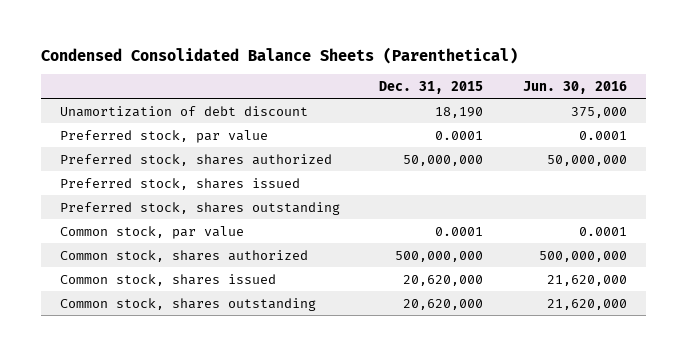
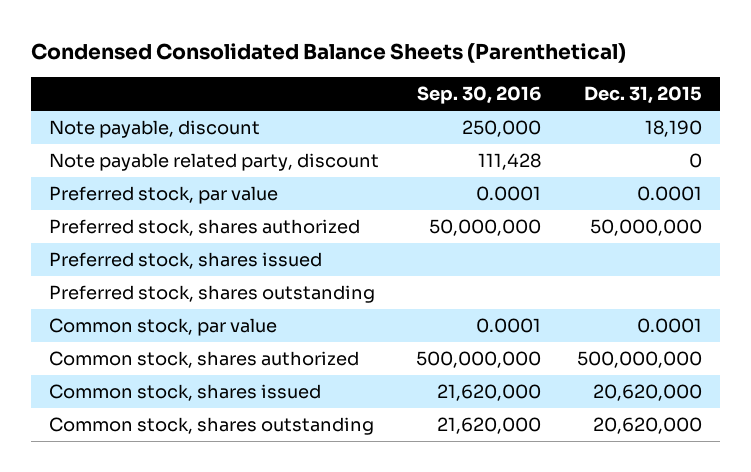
- | Dec. 31, 2015 | Jun. 30, 2016
+ | Sep. 30, 2016 | Dec. 31, 2015
- Unamortization of debt discount | 18,190 | 375,000
+ Note payable, discount | 250,000 | 18,190
+ Note payable related party, discount | 111,428 | 0

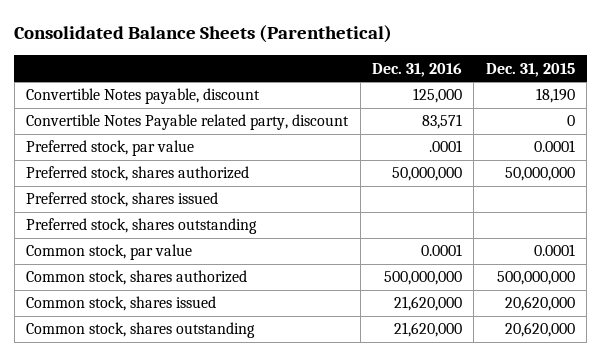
- Condensed Consolidated Balance Sheets (Parenthetical)
+ Consolidated Balance Sheets (Parenthetical)
- | Sep. 30, 2016 | Dec. 31, 2015
+ | Dec. 31, 2016 | Dec. 31, 2015
- Note payable, discount | 250,000 | 18,190
- Note payable related party, discount | 111,428 | 0
+ Convertible Notes payable, discount | 125,000 | 18,190
+ Convertible Notes Payable related party, discount | 83,571 | 0

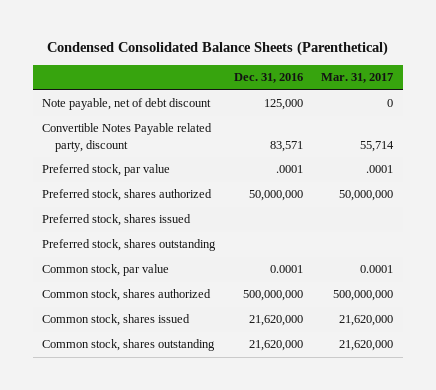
- Consolidated Balance Sheets (Parenthetical)
+ Condensed Consolidated Balance Sheets (Parenthetical)
- | Dec. 31, 2016 | Dec. 31, 2015
+ | Dec. 31, 2016 | Mar. 31, 2017
- Convertible Notes payable, discount | 125,000 | 18,190
+ Note payable, net of debt discount | 125,000 | 0

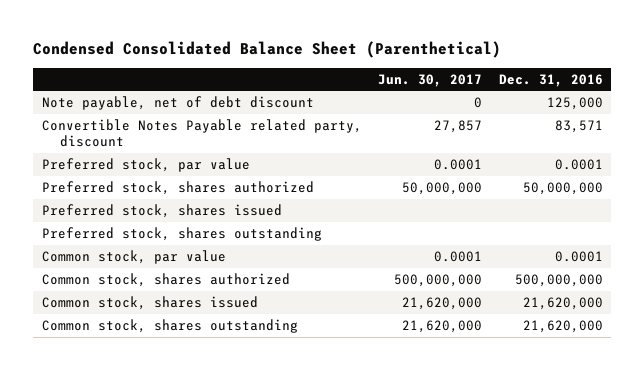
- Condensed Consolidated Balance Sheets (Parenthetical)
+ Condensed Consolidated Balance Sheet (Parenthetical)
- | Dec. 31, 2016 | Mar. 31, 2017
+ | Jun. 30, 2017 | Dec. 31, 2016
- Preferred stock, par value | .0001 | .0001
+ Preferred stock, par value | 0.0001 | 0.0001

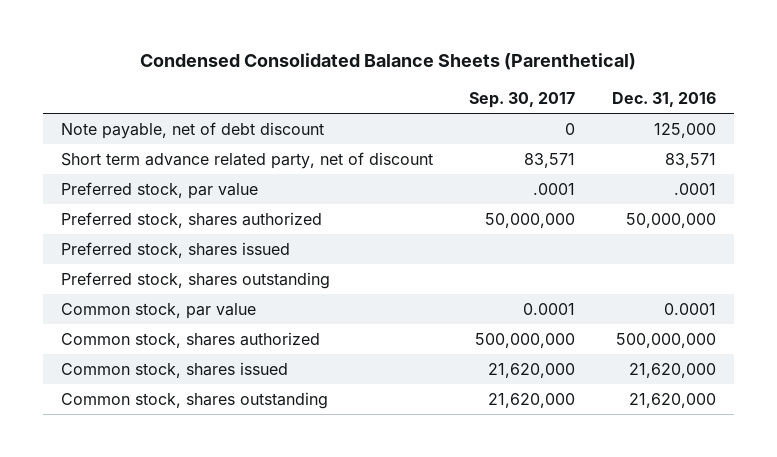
- Condensed Consolidated Balance Sheet (Parenthetical)
+ Condensed Consolidated Balance Sheets (Parenthetical)
- | Jun. 30, 2017 | Dec. 31, 2016
+ | Sep. 30, 2017 | Dec. 31, 2016
- Convertible Notes Payable related party, discount | 27,857 | 83,571
- Preferred stock, par value | 0.0001 | 0.0001
+ Short term advance related party, net of discount | 83,571 | 83,571
+ Preferred stock, par value | .0001 | .0001

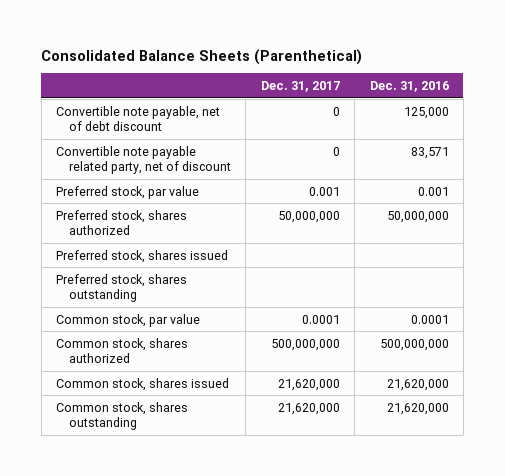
- Condensed Consolidated Balance Sheets (Parenthetical)
+ Consolidated Balance Sheets (Parenthetical)
- | Sep. 30, 2017 | Dec. 31, 2016
+ | Dec. 31, 2017 | Dec. 31, 2016
- Note payable, net of debt discount | 0 | 125,000
- Short term advance related party, net of discount | 83,571 | 83,571
- Preferred stock, par value | .0001 | .0001
+ Convertible note payable, net of debt discount | 0 | 125,000
+ Convertible note payable related party, net of discount | 0 | 83,571
+ Preferred stock, par value | 0.001 | 0.001

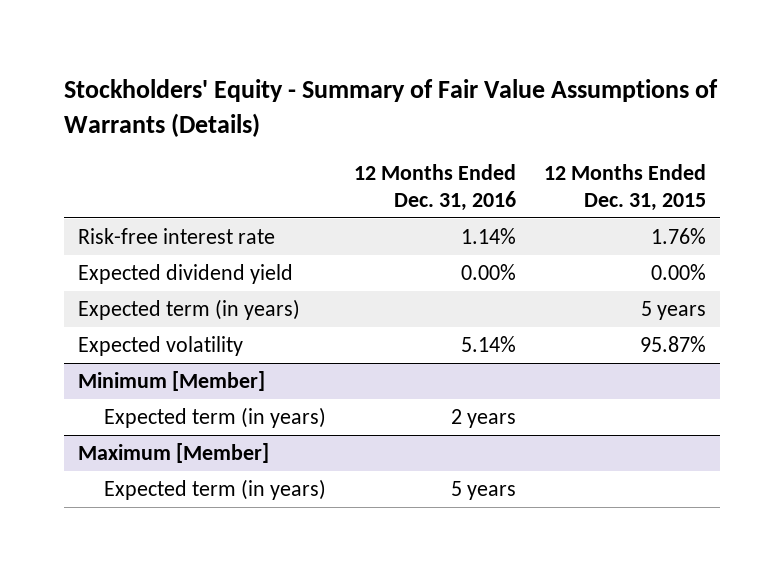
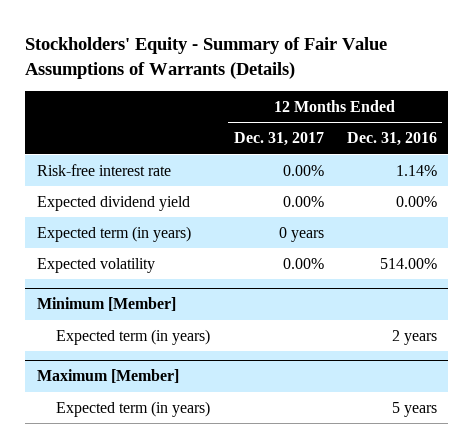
- | 12 Months Ended Dec. 31, 2016 | 12 Months Ended Dec. 31, 2015
+ | 12 Months Ended Dec. 31, 2017 | 12 Months Ended Dec. 31, 2016
- Expected volatility | 5.14% | 95.87%
+ Expected volatility | 0.00% | 514.00%

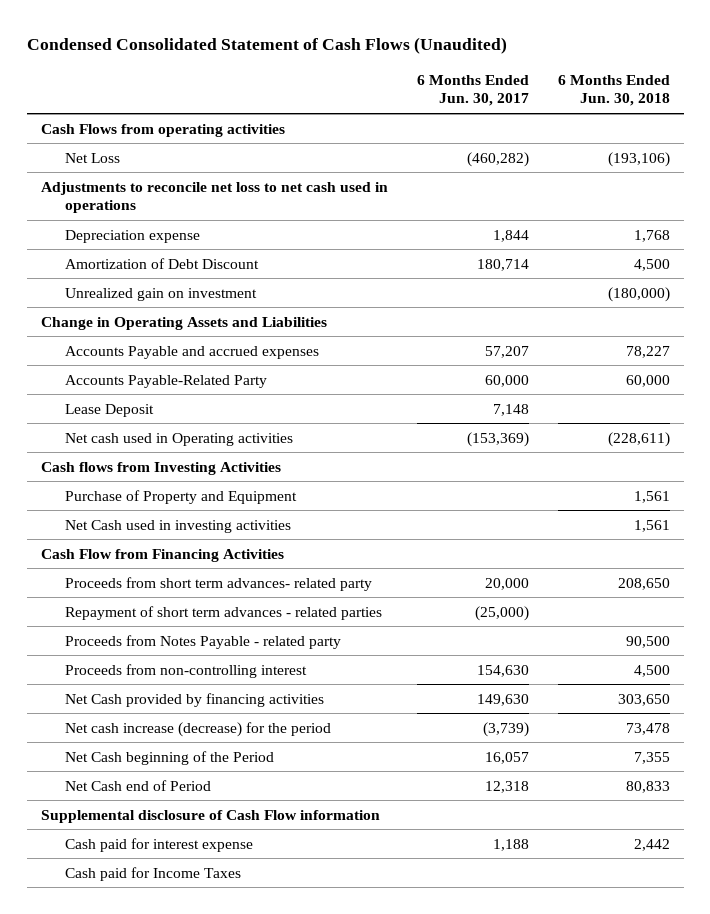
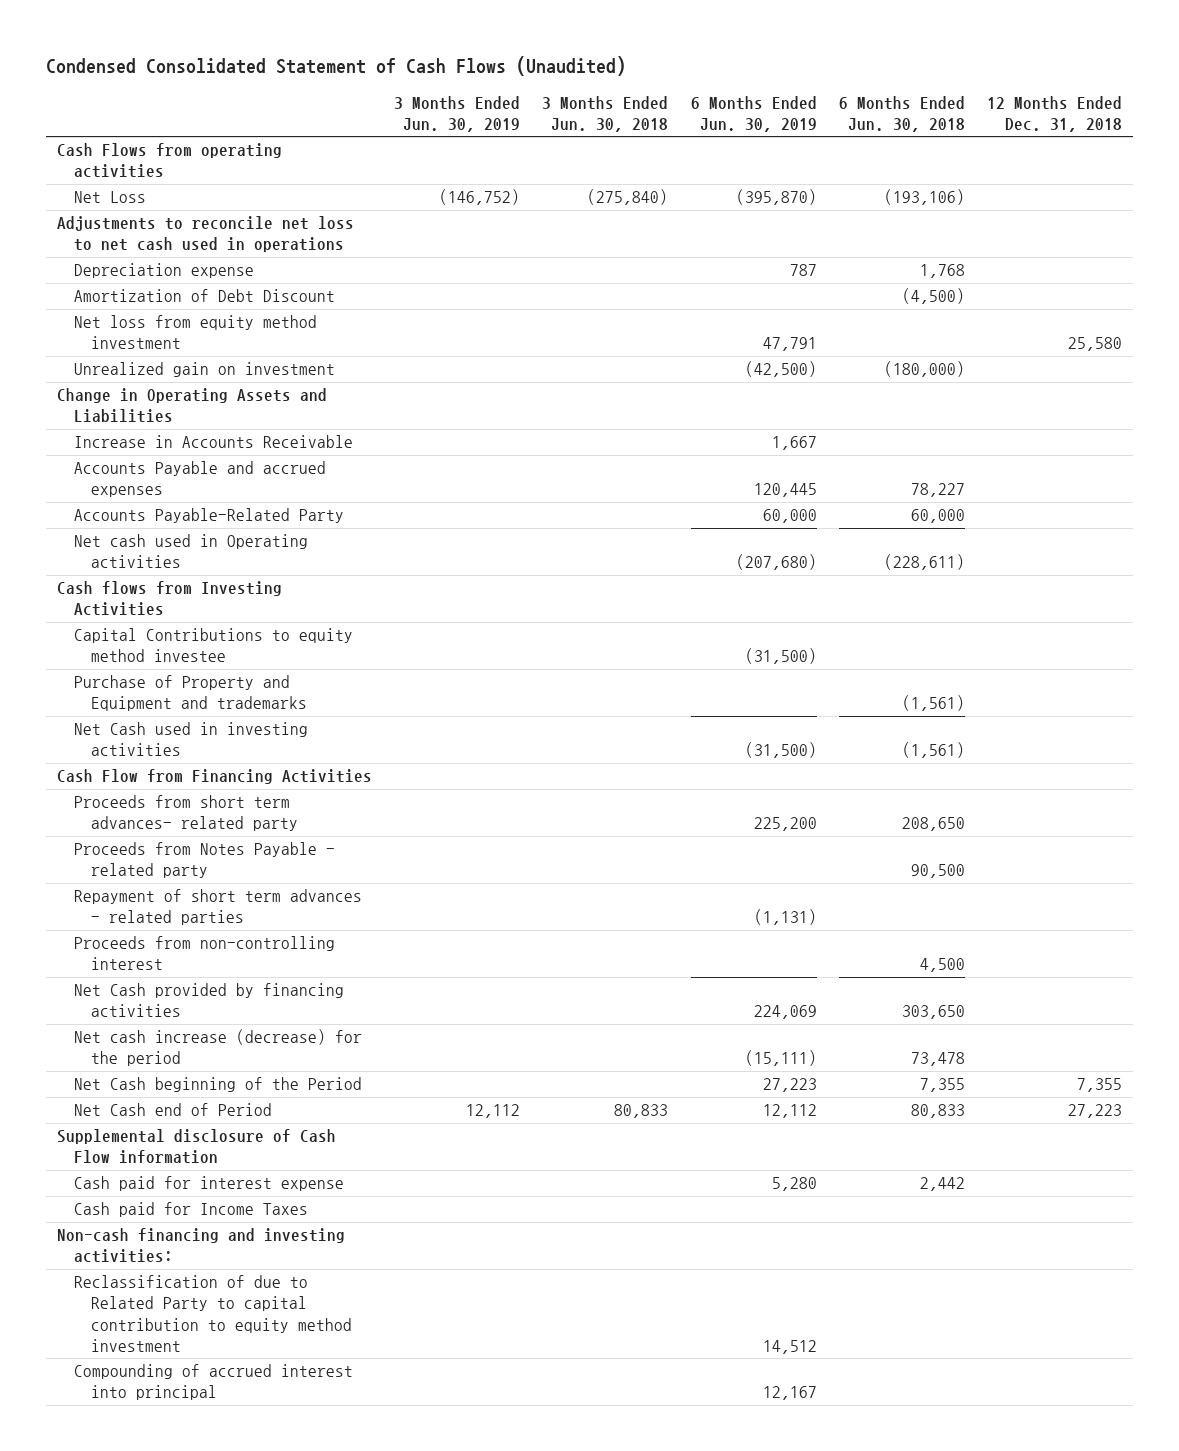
- | 6 Months Ended Jun. 30, 2017 | 6 Months Ended Jun. 30, 2018
+ | 3 Months Ended Jun. 30, 2019 | 3 Months Ended Jun. 30, 2018 | 6 Months Ended Jun. 30, 2019 | 6 Months Ended Jun. 30, 2018 | 12 Months Ended Dec. 31, 2018
- Amortization of Debt Discount | 180,714 | 4,500
+ Amortization of Debt Discount | | | | (4,500) |
+ Net loss from equity method investment | | | 47,791 | | 25,580
+ Increase in Accounts Receivable | | | 1,667 | |
- Lease Deposit | 7,148 |
- Purchase of Property and Equipment | | 1,561
- Net Cash used in investing activities | | 1,561
+ Capital Contributions to equity method investee | | | (31,500) | |
+ Purchase of Property and Equipment and trademarks | | | | (1,561) |
+ Net Cash used in investing activities | | | (31,500) | (1,561) |
moved down: Repayment of short term advances - related parties | | | (1,131) | |
+ Non-cash financing and investing activities:
+ Reclassification of due to Related Party to capital contribution to equity method investment | | | 14,512 | |
+ Compounding of accrued interest into principal | | | 12,167 | |

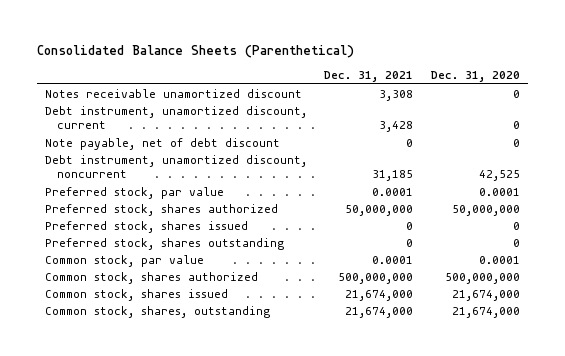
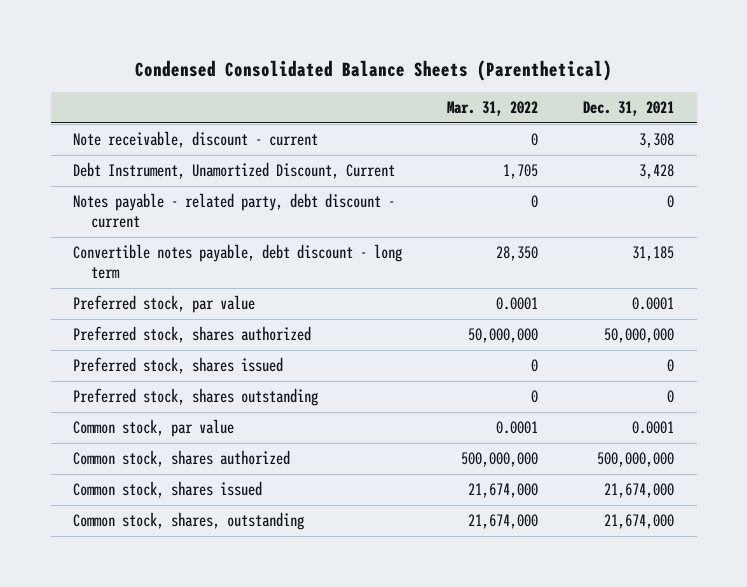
- Consolidated Balance Sheets (Parenthetical)
+ Condensed Consolidated Balance Sheets (Parenthetical)
- | Dec. 31, 2021 | Dec. 31, 2020
+ | Mar. 31, 2022 | Dec. 31, 2021
- Notes receivable unamortized discount | 3,308 | 0
- Debt instrument, unamortized discount, current | 3,428 | 0
- Note payable, net of debt discount | 0 | 0
- Debt instrument, unamortized discount, noncurrent | 31,185 | 42,525
+ Note receivable, discount - current | 0 | 3,308
+ Debt Instrument, Unamortized Discount, Current | 1,705 | 3,428
+ Notes payable - related party, debt discount - current | 0 | 0
+ Convertible notes payable, debt discount - long term | 28,350 | 31,185

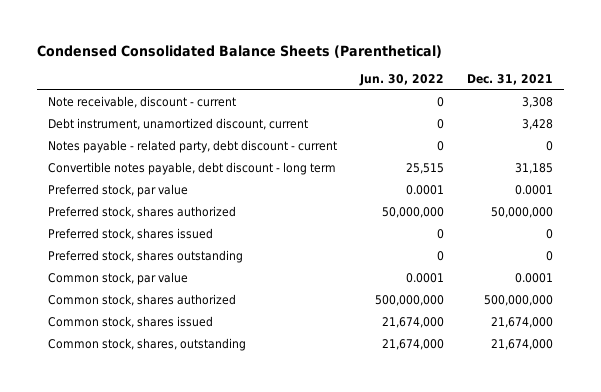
- | Mar. 31, 2022 | Dec. 31, 2021
+ | Jun. 30, 2022 | Dec. 31, 2021
- Debt Instrument, Unamortized Discount, Current | 1,705 | 3,428
+ Debt instrument, unamortized discount, current | 0 | 3,428

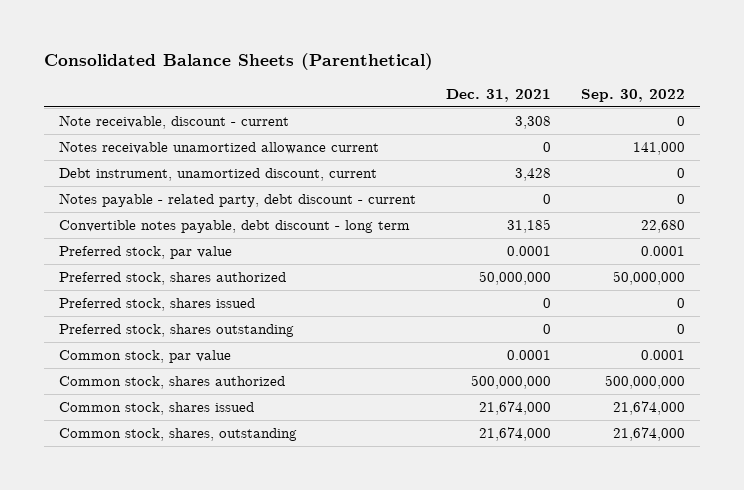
- Condensed Consolidated Balance Sheets (Parenthetical)
+ Consolidated Balance Sheets (Parenthetical)
- | Jun. 30, 2022 | Dec. 31, 2021
+ | Dec. 31, 2021 | Sep. 30, 2022
+ Notes receivable unamortized allowance current | 0 | 141,000

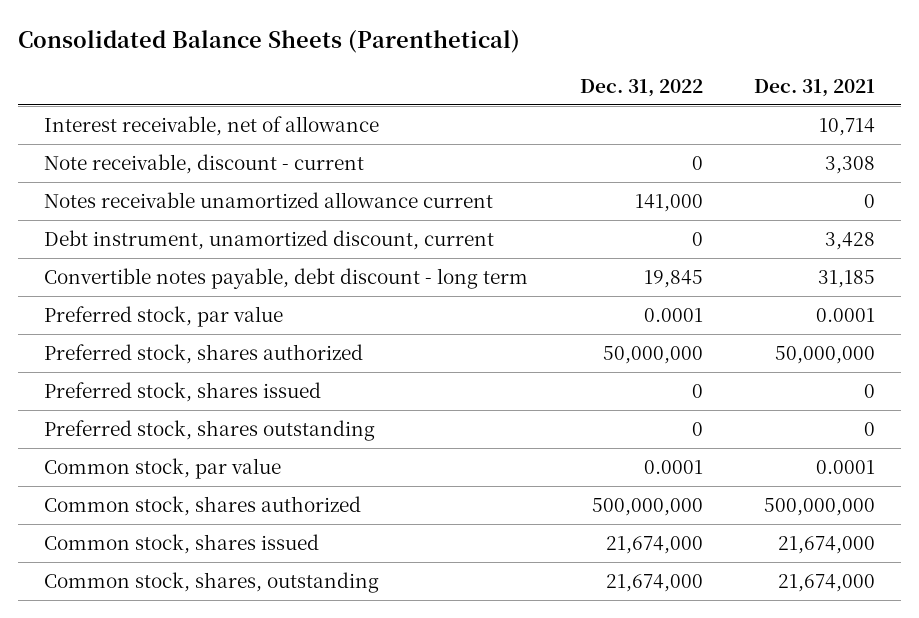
- | Dec. 31, 2021 | Sep. 30, 2022
+ | Dec. 31, 2022 | Dec. 31, 2021
+ Interest receivable, net of allowance | | 10,714
- Notes payable - related party, debt discount - current | 0 | 0

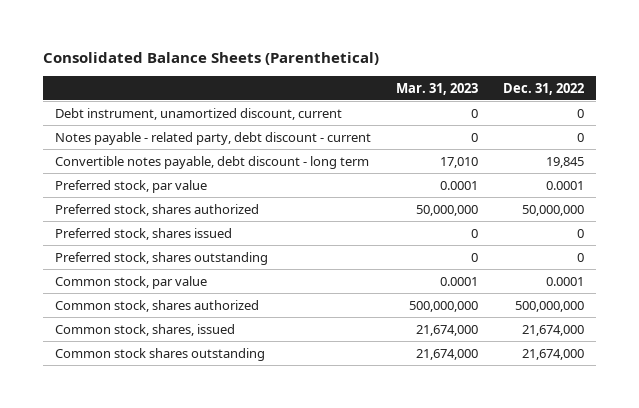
- | Dec. 31, 2022 | Dec. 31, 2021
+ | Mar. 31, 2023 | Dec. 31, 2022
- Interest receivable, net of allowance | | 10,714
- Note receivable, discount - current | 0 | 3,308
- Notes receivable unamortized allowance current | 141,000 | 0
+ Notes payable - related party, debt discount - current | 0 | 0
- Common stock, shares issued | 21,674,000 | 21,674,000
- Common stock, shares, outstanding | 21,674,000 | 21,674,000
+ Common stock, shares, issued | 21,674,000 | 21,674,000
+ Common stock shares outstanding | 21,674,000 | 21,674,000

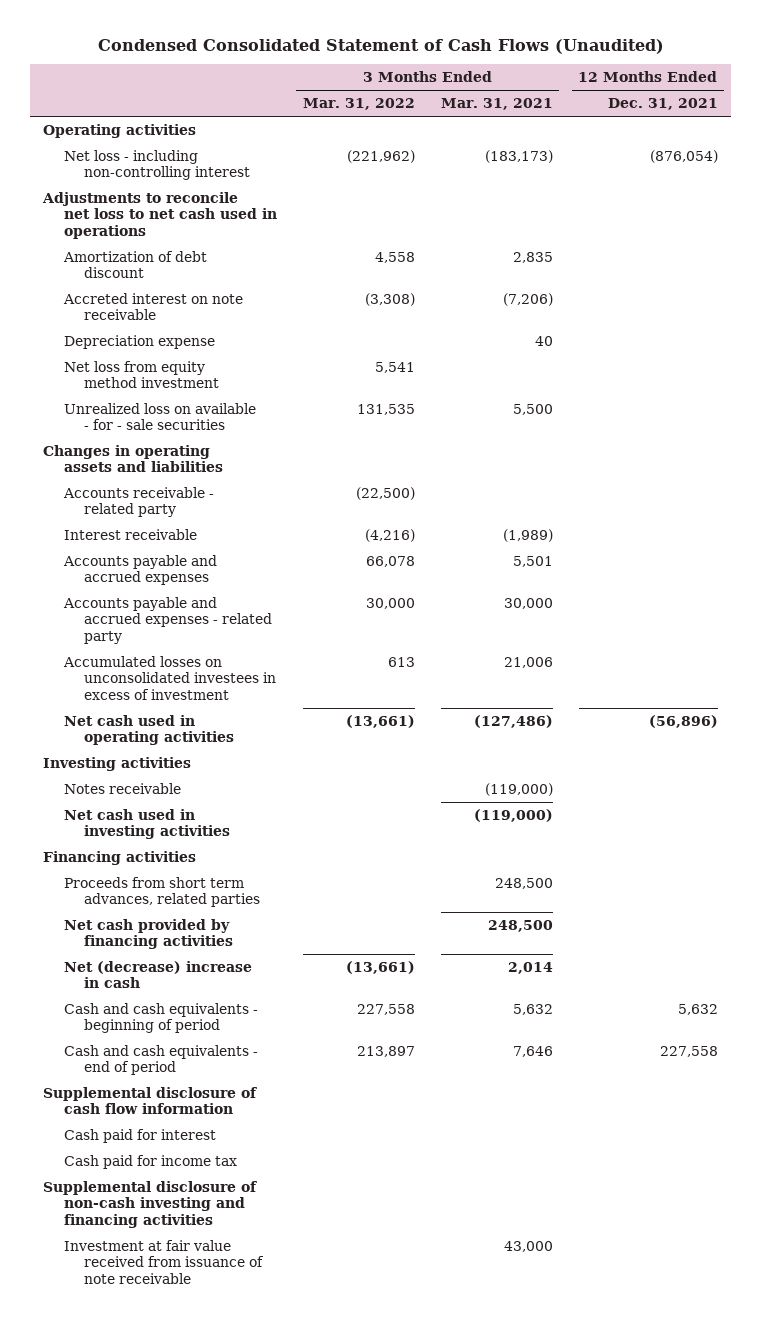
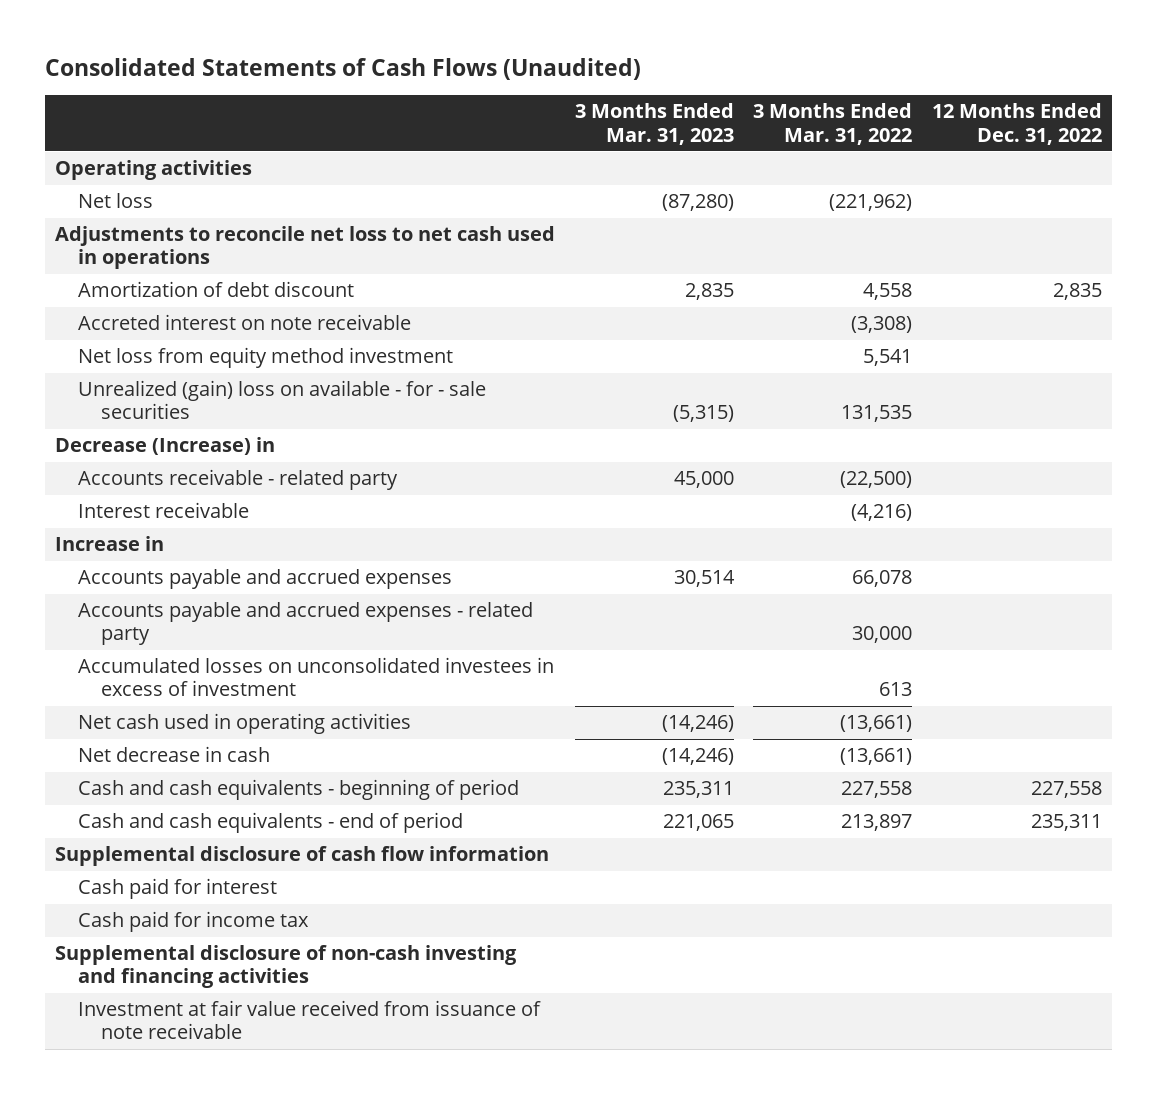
- Condensed Consolidated Statement of Cash Flows (Unaudited)
+ Consolidated Statements of Cash Flows (Unaudited)
- | 3 Months Ended Mar. 31, 2022 | 3 Months Ended Mar. 31, 2021 | 12 Months Ended Dec. 31, 2021
+ | 3 Months Ended Mar. 31, 2023 | 3 Months Ended Mar. 31, 2022 | 12 Months Ended Dec. 31, 2022
- Net loss - including non-controlling interest | (221,962) | (183,173) | (876,054)
+ Net loss | (87,280) | (221,962) |
- Depreciation expense | | 40 |
- Unrealized loss on available - for - sale securities | 131,535 | 5,500 |
- Changes in operating assets and liabilities
+ Unrealized (gain) loss on available - for - sale securities | (5,315) | 131,535 |
+ Decrease (Increase) in
+ Increase in
- Investing activities
- Notes receivable | | (119,000) |
- Net cash used in investing activities | | (119,000) |
- Financing activities
- Proceeds from short term advances, related parties | | 248,500 |
- Net cash provided by financing activities | | 248,500 |
- Net (decrease) increase in cash | (13,661) | 2,014 |
+ Net decrease in cash | (14,246) | (13,661) |

